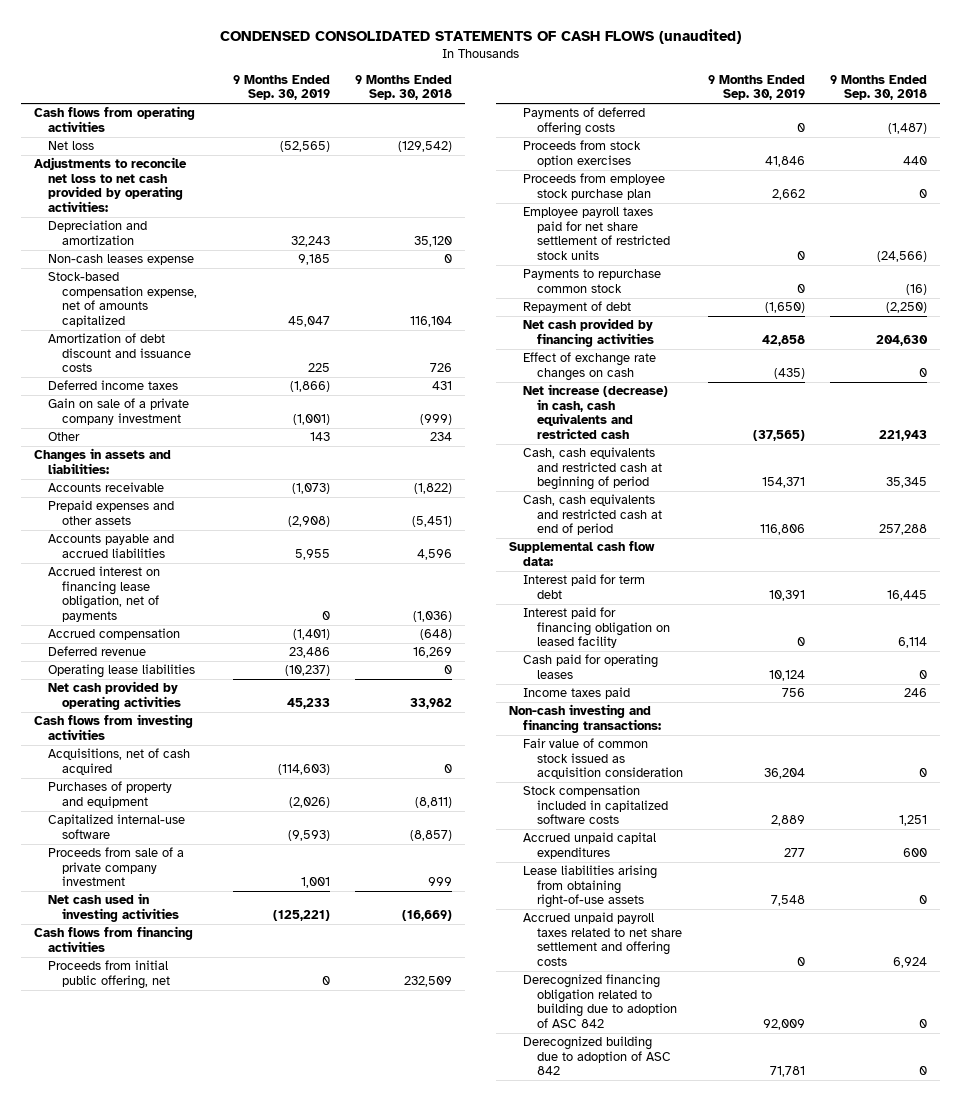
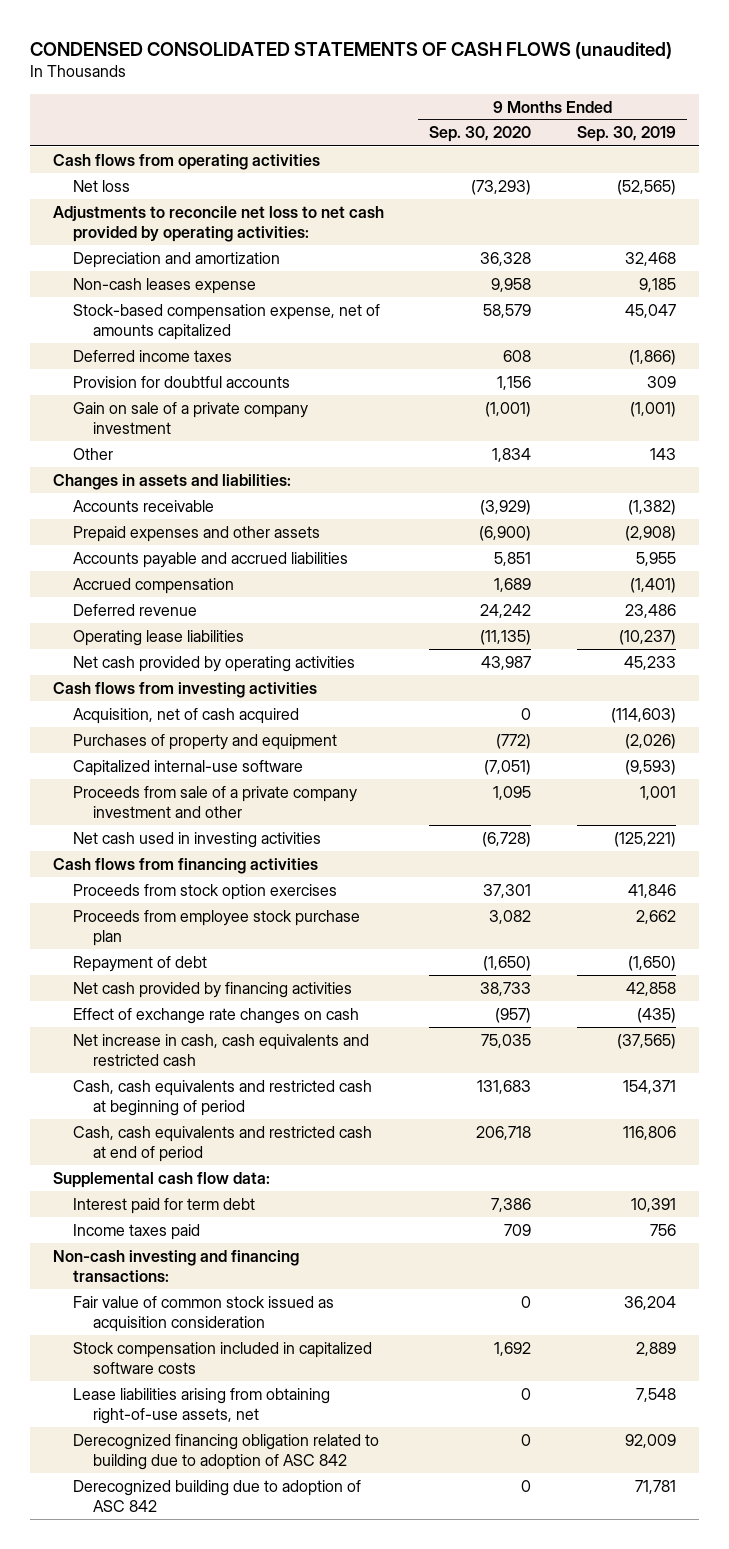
- | 9 Months Ended Sep. 30, 2019 | 9 Months Ended Sep. 30, 2018
+ | 9 Months Ended Sep. 30, 2020 | 9 Months Ended Sep. 30, 2019
- Depreciation and amortization | 32,243 | 35,120
+ Depreciation and amortization | 36,328 | 32,468
- Amortization of debt discount and issuance costs | 225 | 726
+ Provision for doubtful accounts | 1,156 | 309
- Accounts receivable | (1,073) | (1,822)
+ Accounts receivable | (3,929) | (1,382)
- Accrued interest on financing lease obligation, net of payments | 0 | (1,036)
- Acquisitions, net of cash acquired | (114,603) | 0
+ Acquisition, net of cash acquired | 0 | (114,603)
- Proceeds from sale of a private company investment | 1,001 | 999
+ Proceeds from sale of a private company investment and other | 1,095 | 1,001
- Proceeds from initial public offering, net | 0 | 232,509
- Payments of deferred offering costs | 0 | (1,487)
- Employee payroll taxes paid for net share settlement of restricted stock units | 0 | (24,566)
- Payments to repurchase common stock | 0 | (16)
- Net increase (decrease) in cash, cash equivalents and restricted cash | (37,565) | 221,943
+ Net increase in cash, cash equivalents and restricted cash | 75,035 | (37,565)
- Interest paid for financing obligation on leased facility | 0 | 6,114
- Cash paid for operating leases | 10,124 | 0
- Accrued unpaid capital expenditures | 277 | 600
- Lease liabilities arising from obtaining right-of-use assets | 7,548 | 0
- Accrued unpaid payroll taxes related to net share settlement and offering costs | 0 | 6,924
+ Lease liabilities arising from obtaining right-of-use assets, net | 0 | 7,548

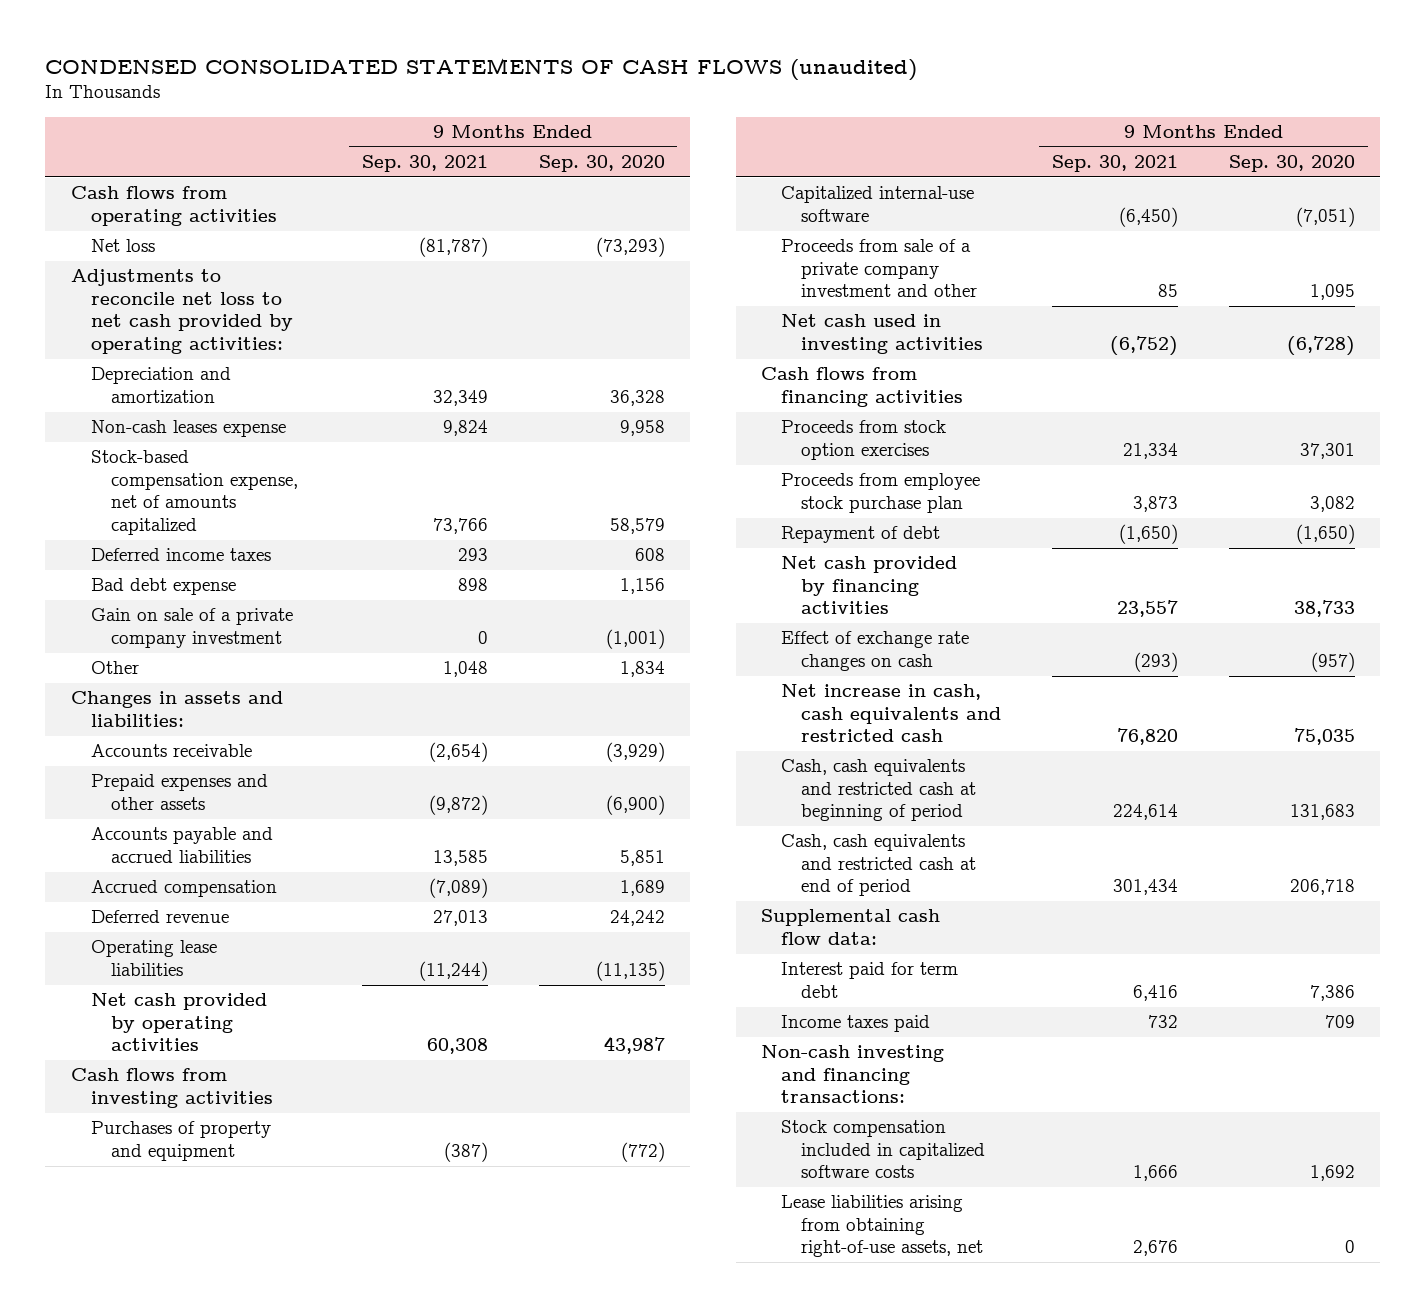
- | 9 Months Ended Sep. 30, 2020 | 9 Months Ended Sep. 30, 2019
+ | 9 Months Ended Sep. 30, 2021 | 9 Months Ended Sep. 30, 2020
- Provision for doubtful accounts | 1,156 | 309
+ Bad debt expense | 898 | 1,156
- Acquisition, net of cash acquired | 0 | (114,603)
- Fair value of common stock issued as acquisition consideration | 0 | 36,204
- Derecognized financing obligation related to building due to adoption of ASC 842 | 0 | 92,009
- Derecognized building due to adoption of ASC 842 | 0 | 71,781

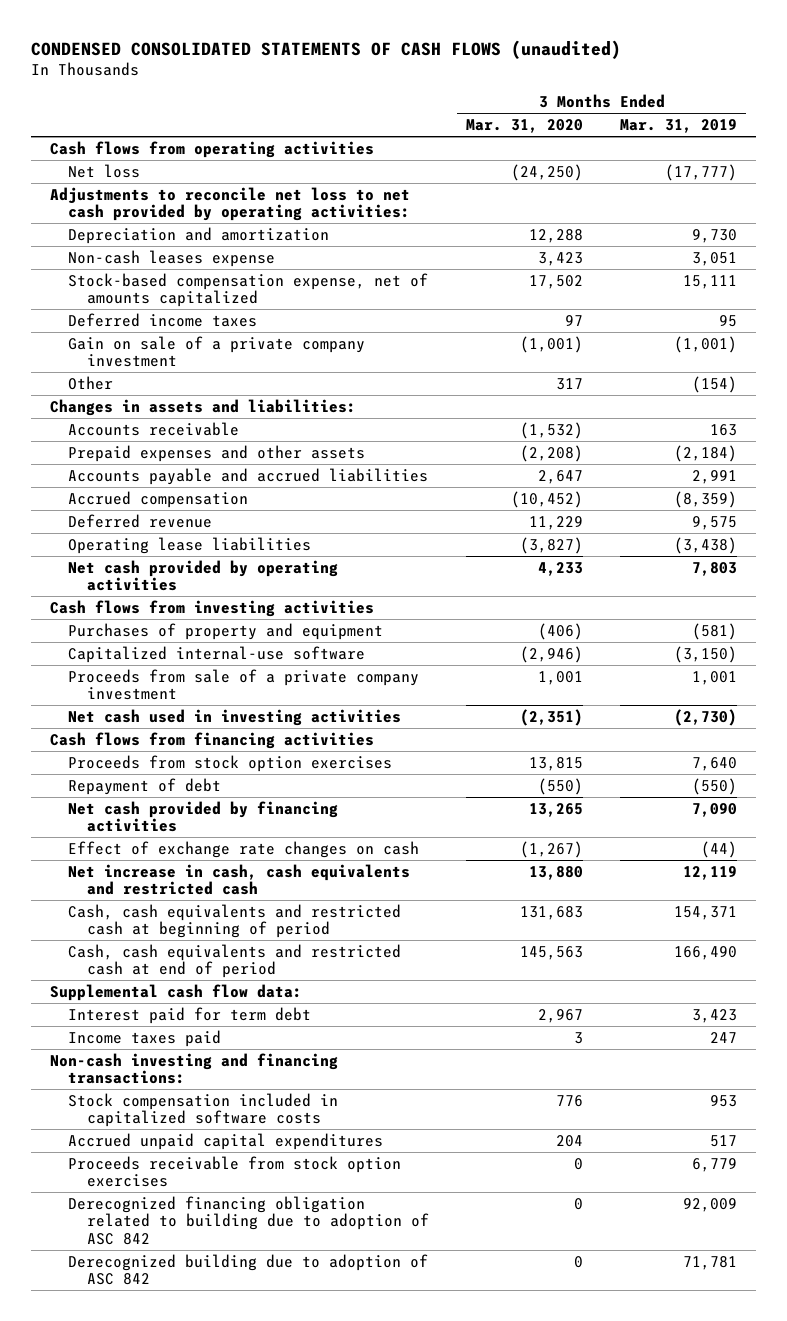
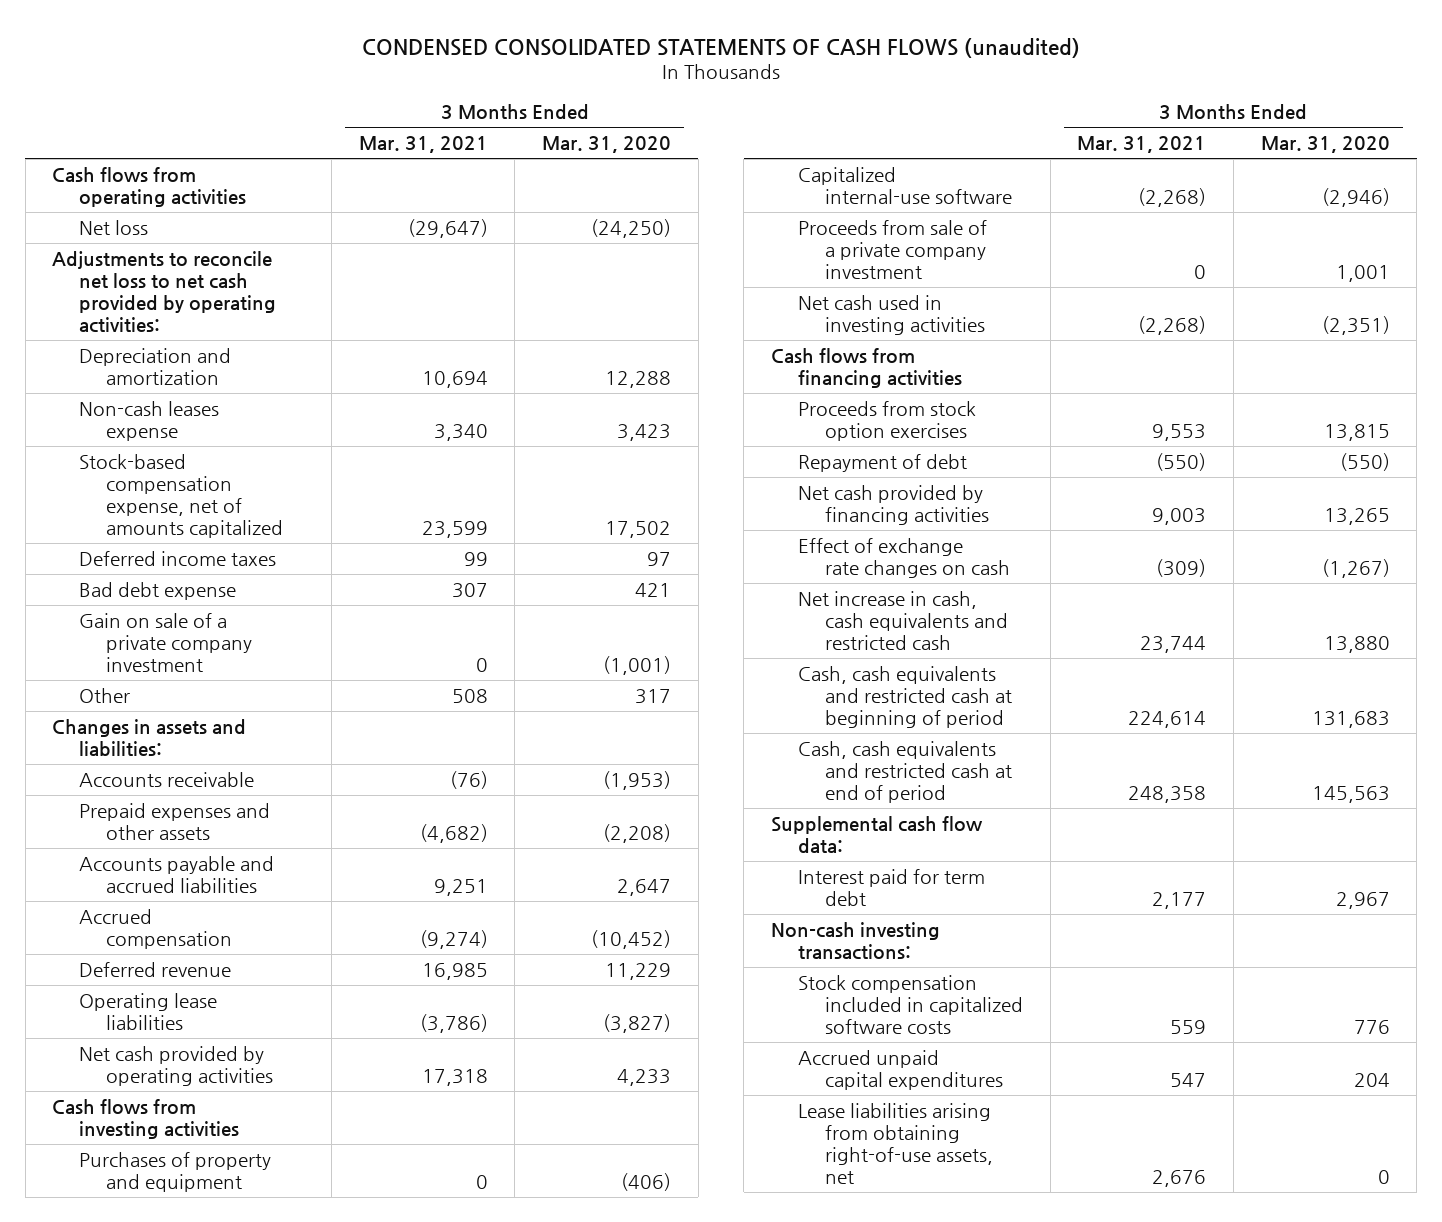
- | 3 Months Ended Mar. 31, 2020 | 3 Months Ended Mar. 31, 2019
+ | 3 Months Ended Mar. 31, 2021 | 3 Months Ended Mar. 31, 2020
+ Bad debt expense | 307 | 421
- Accounts receivable | (1,532) | 163
+ Accounts receivable | (76) | (1,953)
- Income taxes paid | 3 | 247
- Non-cash investing and financing transactions:
+ Non-cash investing transactions:
- Proceeds receivable from stock option exercises | 0 | 6,779
- Derecognized financing obligation related to building due to adoption of ASC 842 | 0 | 92,009
- Derecognized building due to adoption of ASC 842 | 0 | 71,781
+ Lease liabilities arising from obtaining right-of-use assets, net | 2,676 | 0

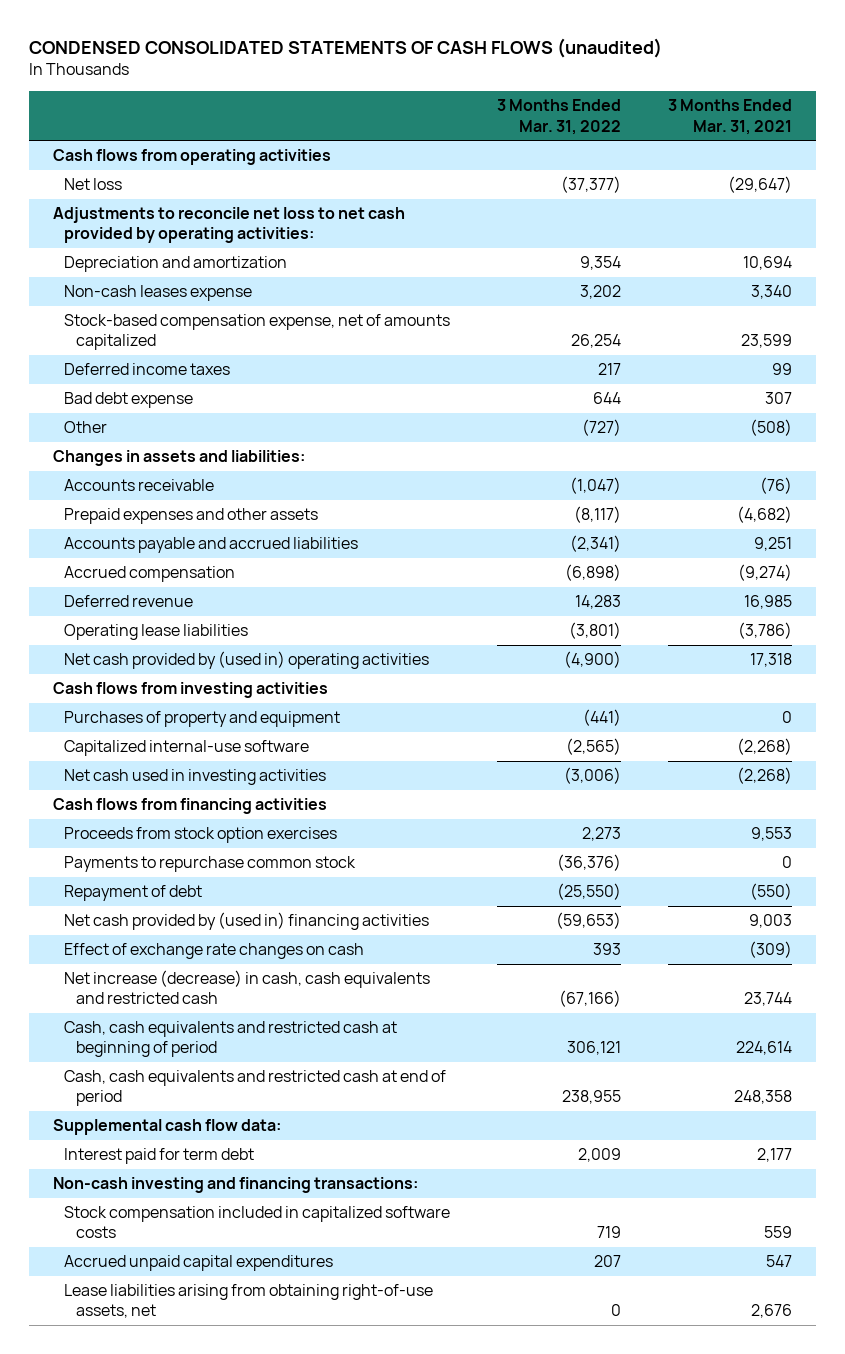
- | 3 Months Ended Mar. 31, 2021 | 3 Months Ended Mar. 31, 2020
+ | 3 Months Ended Mar. 31, 2022 | 3 Months Ended Mar. 31, 2021
- Gain on sale of a private company investment | 0 | (1,001)
- Other | 508 | 317
+ Other | (727) | (508)
- Net cash provided by operating activities | 17,318 | 4,233
+ Net cash provided by (used in) operating activities | (4,900) | 17,318
- Proceeds from sale of a private company investment | 0 | 1,001
+ Payments to repurchase common stock | (36,376) | 0
- Net cash provided by financing activities | 9,003 | 13,265
+ Net cash provided by (used in) financing activities | (59,653) | 9,003
- Net increase in cash, cash equivalents and restricted cash | 23,744 | 13,880
+ Net increase (decrease) in cash, cash equivalents and restricted cash | (67,166) | 23,744
- Non-cash investing transactions:
+ Non-cash investing and financing transactions:

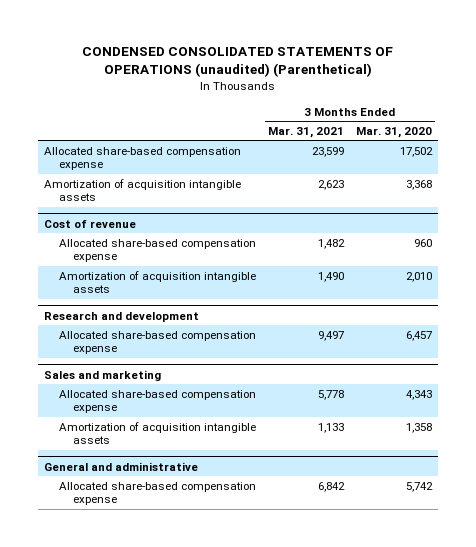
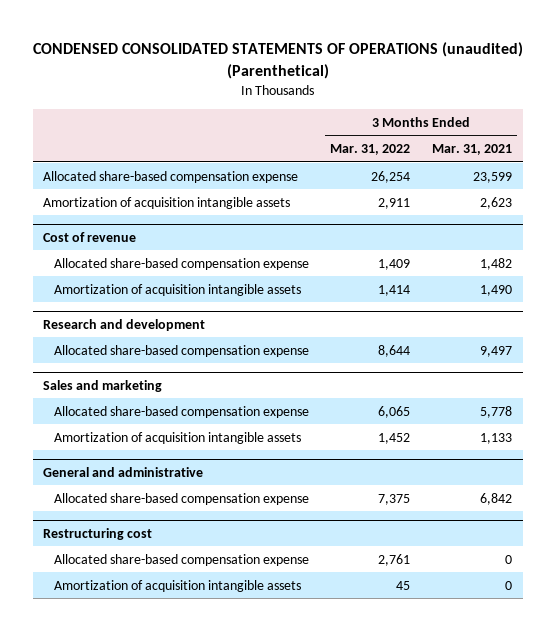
- | 3 Months Ended Mar. 31, 2021 | 3 Months Ended Mar. 31, 2020
+ | 3 Months Ended Mar. 31, 2022 | 3 Months Ended Mar. 31, 2021
+ Restructuring cost
+ Allocated share-based compensation expense | 2,761 | 0
+ Amortization of acquisition intangible assets | 45 | 0

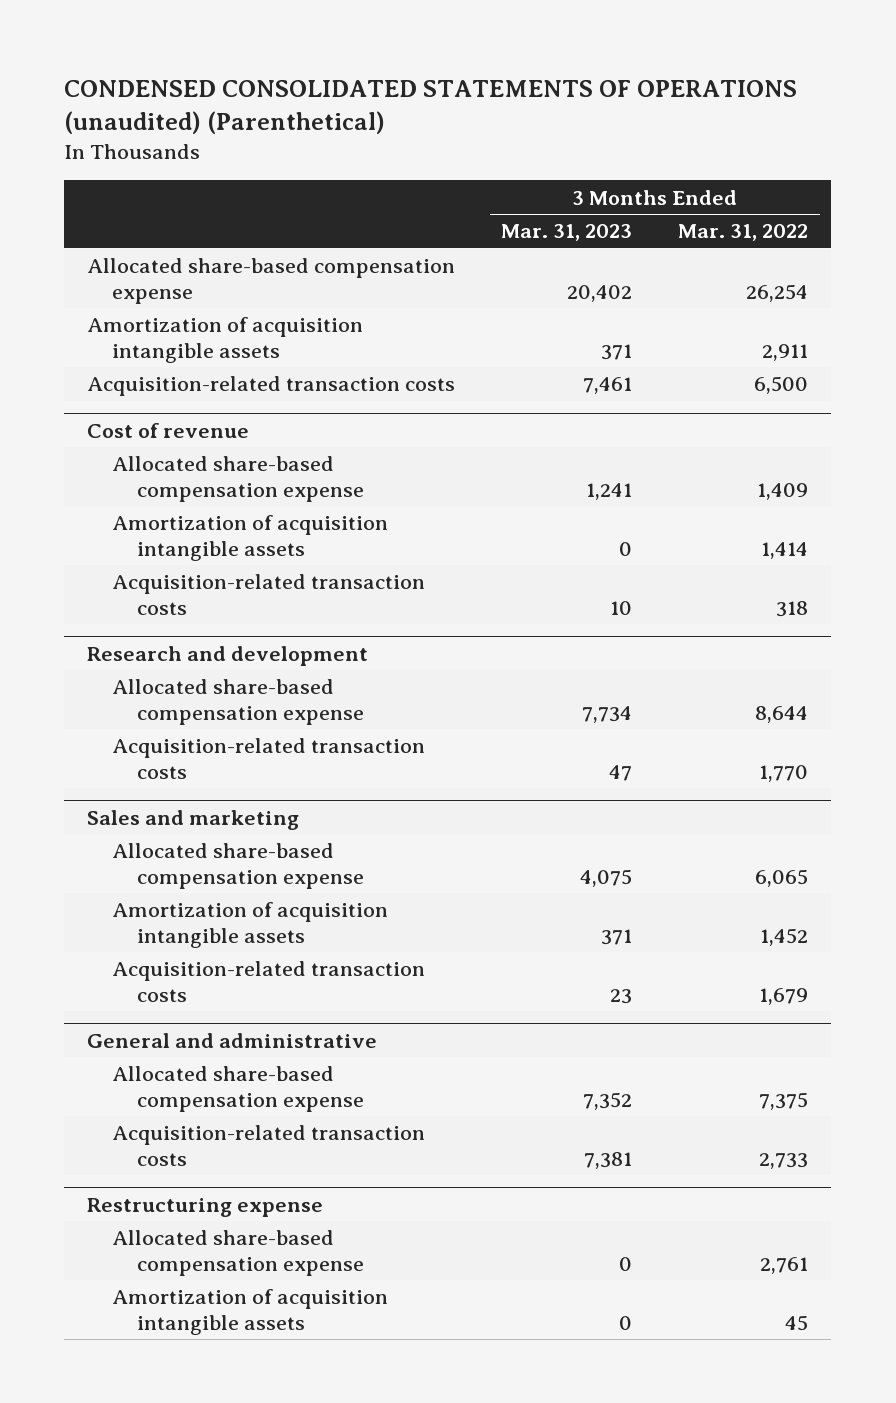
- | 3 Months Ended Mar. 31, 2022 | 3 Months Ended Mar. 31, 2021
+ | 3 Months Ended Mar. 31, 2023 | 3 Months Ended Mar. 31, 2022
+ Acquisition-related transaction costs | 7,461 | 6,500
@ Cost of revenue
+ Acquisition-related transaction costs | 10 | 318
@ Research and development
+ Acquisition-related transaction costs | 47 | 1,770
@ Sales and marketing
+ Acquisition-related transaction costs | 23 | 1,679
- Restructuring cost
@ General and administrative
+ Acquisition-related transaction costs | 7,381 | 2,733
+ Restructuring expense

